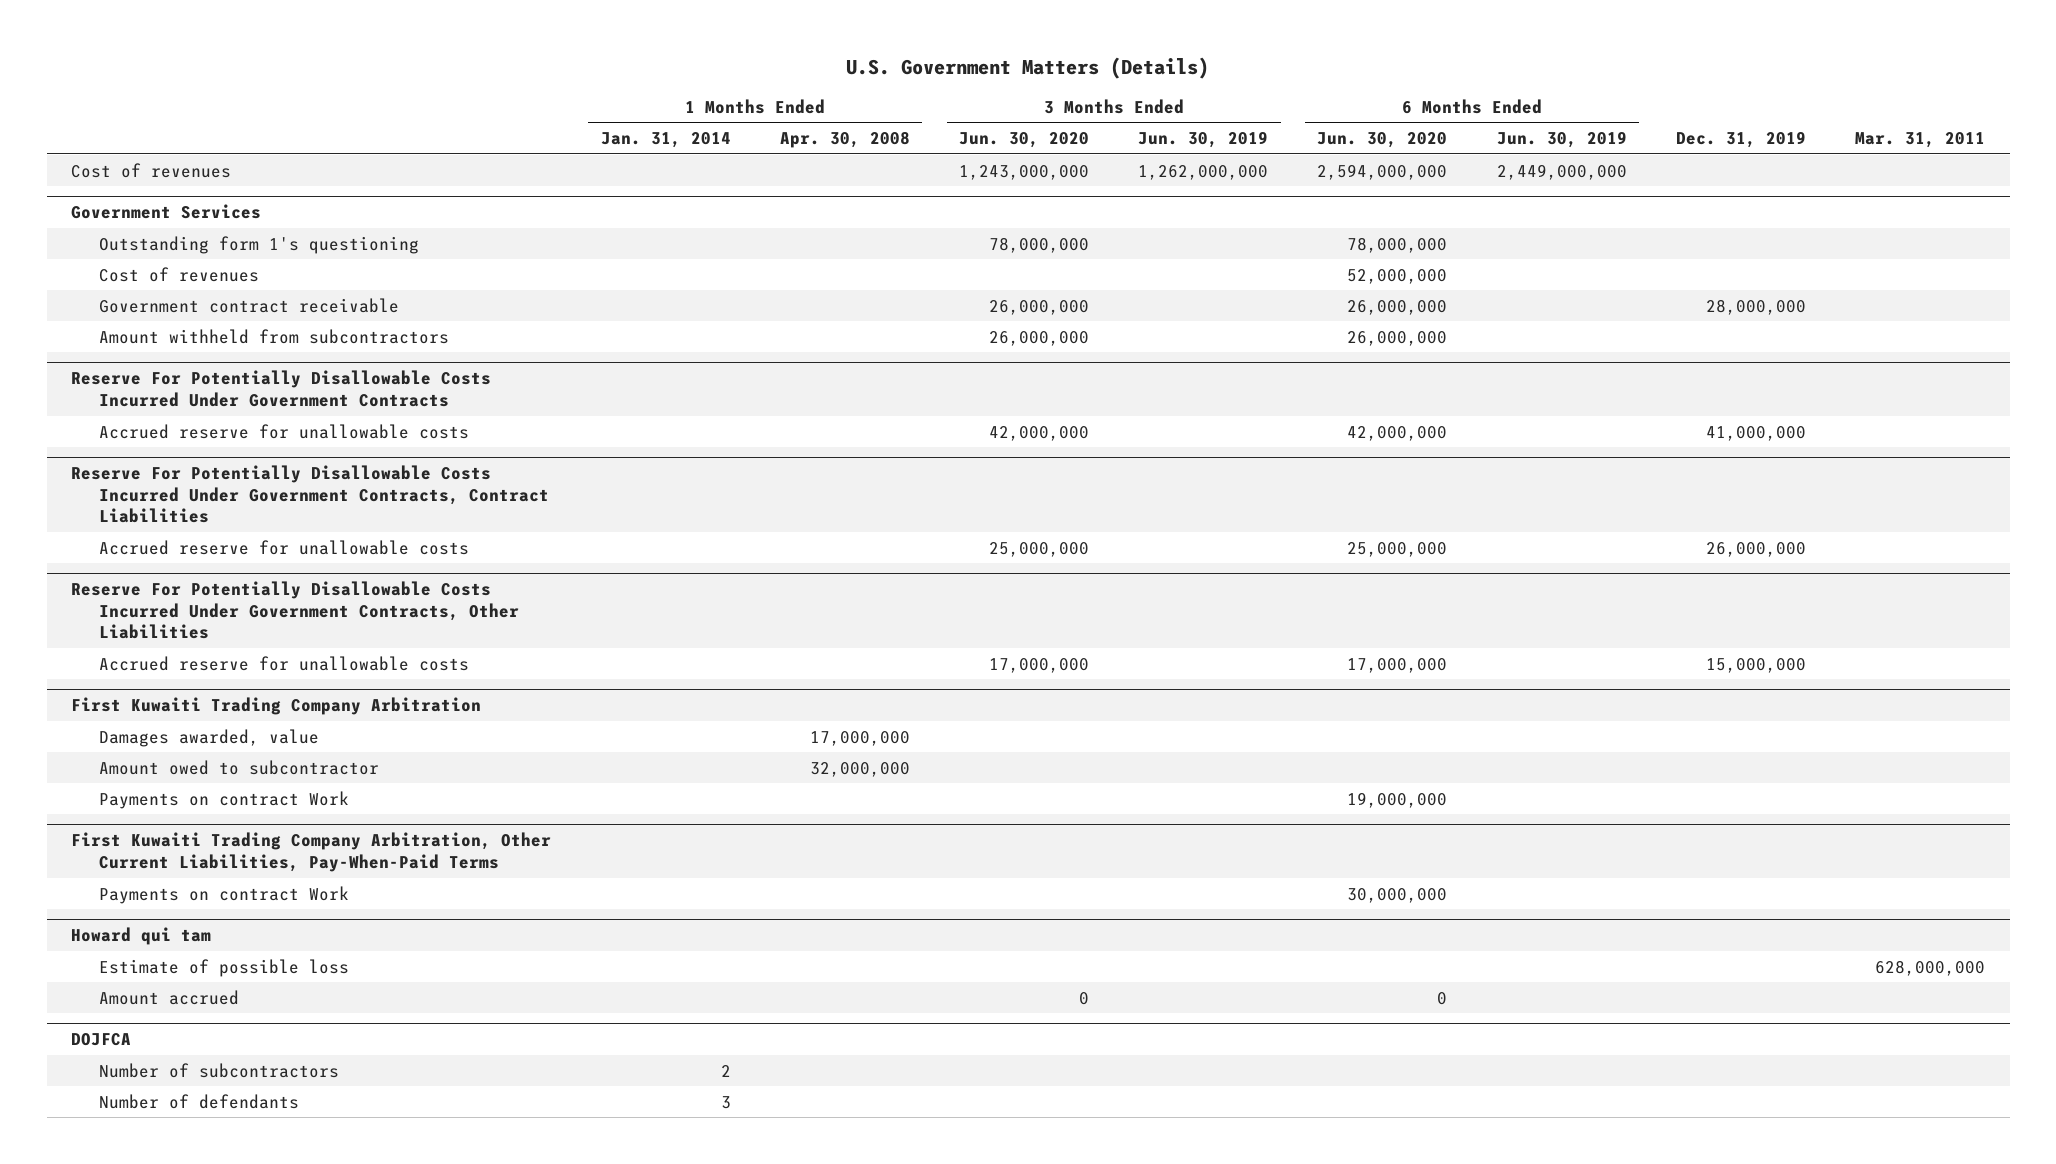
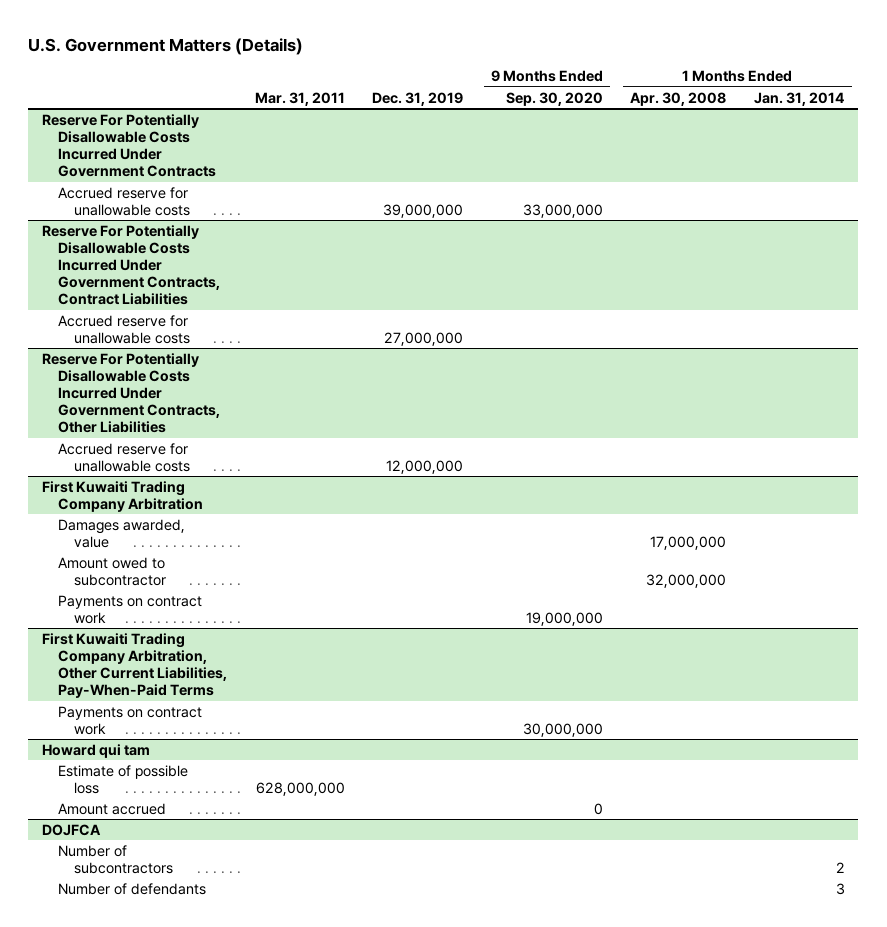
- | 1 Months Ended Jan. 31, 2014 | 1 Months Ended Apr. 30, 2008 | 3 Months Ended Jun. 30, 2020 | 3 Months Ended Jun. 30, 2019 | 6 Months Ended Jun. 30, 2020 | 6 Months Ended Jun. 30, 2019 | Dec. 31, 2019 | Mar. 31, 2011
+ | Mar. 31, 2011 | Dec. 31, 2019 | 9 Months Ended Sep. 30, 2020 | 1 Months Ended Apr. 30, 2008 | 1 Months Ended Jan. 31, 2014
- Cost of revenues | | | 1,243,000,000 | 1,262,000,000 | 2,594,000,000 | 2,449,000,000 | |
- Government Services
- Outstanding form 1's questioning | | | 78,000,000 | | 78,000,000 | | |
- Cost of revenues | | | | | 52,000,000 | | |
- Government contract receivable | | | 26,000,000 | | 26,000,000 | | 28,000,000 |
- Amount withheld from subcontractors | | | 26,000,000 | | 26,000,000 | | |
@ Reserve For Potentially Disallowable Costs Incurred Under Government Contracts
- Accrued reserve for unallowable costs | | | 42,000,000 | | 42,000,000 | | 41,000,000 |
+ Accrued reserve for unallowable costs | | 39,000,000 | 33,000,000 | |
@ Reserve For Potentially Disallowable Costs Incurred Under Government Contracts, Contract Liabilities
- Accrued reserve for unallowable costs | | | 25,000,000 | | 25,000,000 | | 26,000,000 |
+ Accrued reserve for unallowable costs | | 27,000,000 | | |
@ Reserve For Potentially Disallowable Costs Incurred Under Government Contracts, Other Liabilities
- Accrued reserve for unallowable costs | | | 17,000,000 | | 17,000,000 | | 15,000,000 |
+ Accrued reserve for unallowable costs | | 12,000,000 | | |
@ First Kuwaiti Trading Company Arbitration
- Payments on contract Work | | | | | 19,000,000 | | |
+ Payments on contract work | | | 19,000,000 | |
@ First Kuwaiti Trading Company Arbitration, Other Current Liabilities, Pay-When-Paid Terms
- Payments on contract Work | | | | | 30,000,000 | | |
+ Payments on contract work | | | 30,000,000 | |

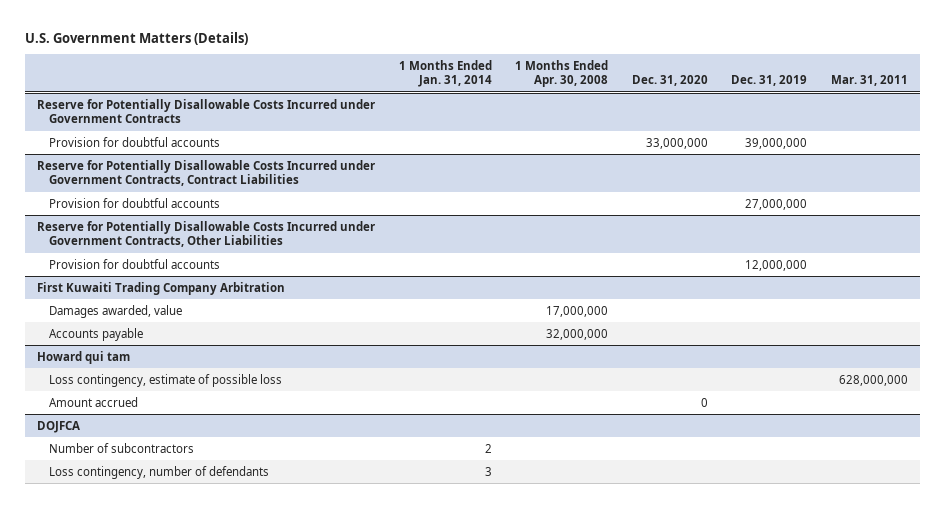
- | Mar. 31, 2011 | Dec. 31, 2019 | 9 Months Ended Sep. 30, 2020 | 1 Months Ended Apr. 30, 2008 | 1 Months Ended Jan. 31, 2014
+ | 1 Months Ended Jan. 31, 2014 | 1 Months Ended Apr. 30, 2008 | Dec. 31, 2020 | Dec. 31, 2019 | Mar. 31, 2011
- Reserve For Potentially Disallowable Costs Incurred Under Government Contracts
- Accrued reserve for unallowable costs | | 39,000,000 | 33,000,000 | |
- Reserve For Potentially Disallowable Costs Incurred Under Government Contracts, Contract Liabilities
- Accrued reserve for unallowable costs | | 27,000,000 | | |
- Reserve For Potentially Disallowable Costs Incurred Under Government Contracts, Other Liabilities
- Accrued reserve for unallowable costs | | 12,000,000 | | |
+ Reserve for Potentially Disallowable Costs Incurred under Government Contracts
+ Provision for doubtful accounts | | | 33,000,000 | 39,000,000 |
+ Reserve for Potentially Disallowable Costs Incurred under Government Contracts, Contract Liabilities
+ Provision for doubtful accounts | | | | 27,000,000 |
+ Reserve for Potentially Disallowable Costs Incurred under Government Contracts, Other Liabilities
+ Provision for doubtful accounts | | | | 12,000,000 |
@ First Kuwaiti Trading Company Arbitration
- Amount owed to subcontractor | | | | 32,000,000 |
- Payments on contract work | | | 19,000,000 | |
- First Kuwaiti Trading Company Arbitration, Other Current Liabilities, Pay-When-Paid Terms
- Payments on contract work | | | 30,000,000 | |
@ First Kuwaiti Trading Company Arbitration
+ Accounts payable | | 32,000,000 | | |
@ Howard qui tam
- Estimate of possible loss | 628,000,000 | | | |
+ Loss contingency, estimate of possible loss | | | | | 628,000,000
@ DOJFCA
- Number of defendants | | | | | 3
+ Loss contingency, number of defendants | 3 | | | |

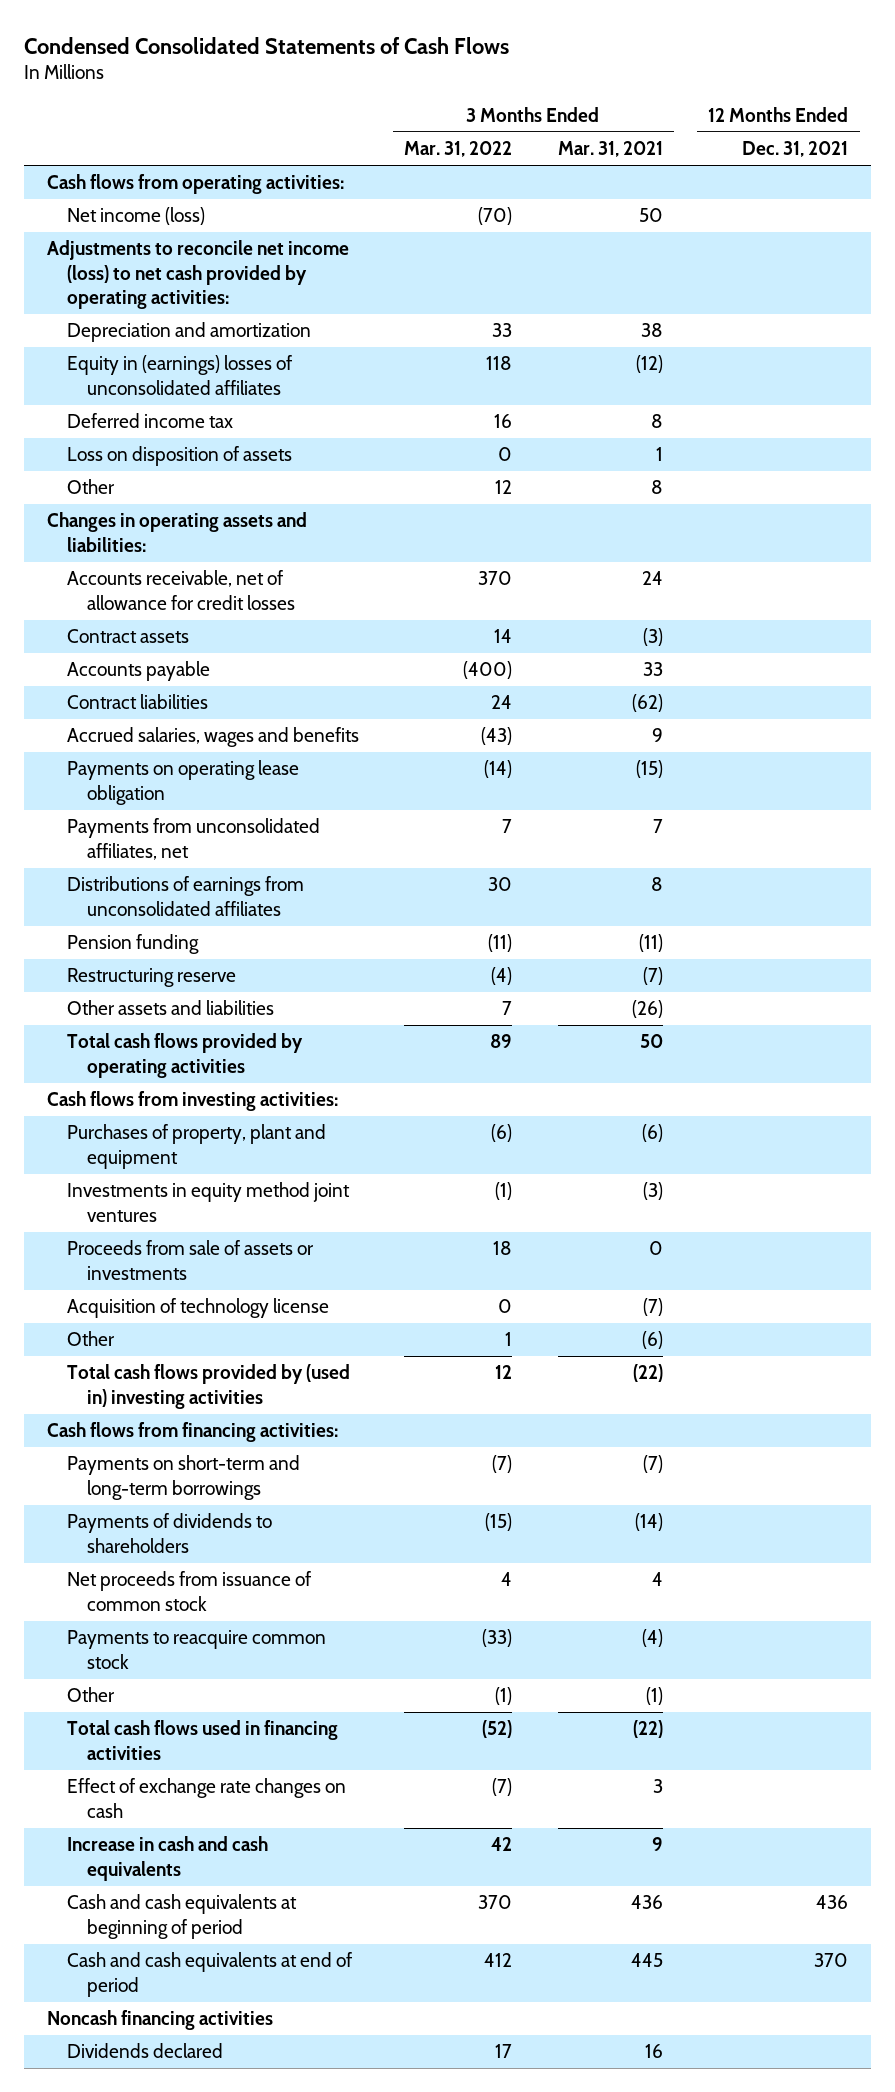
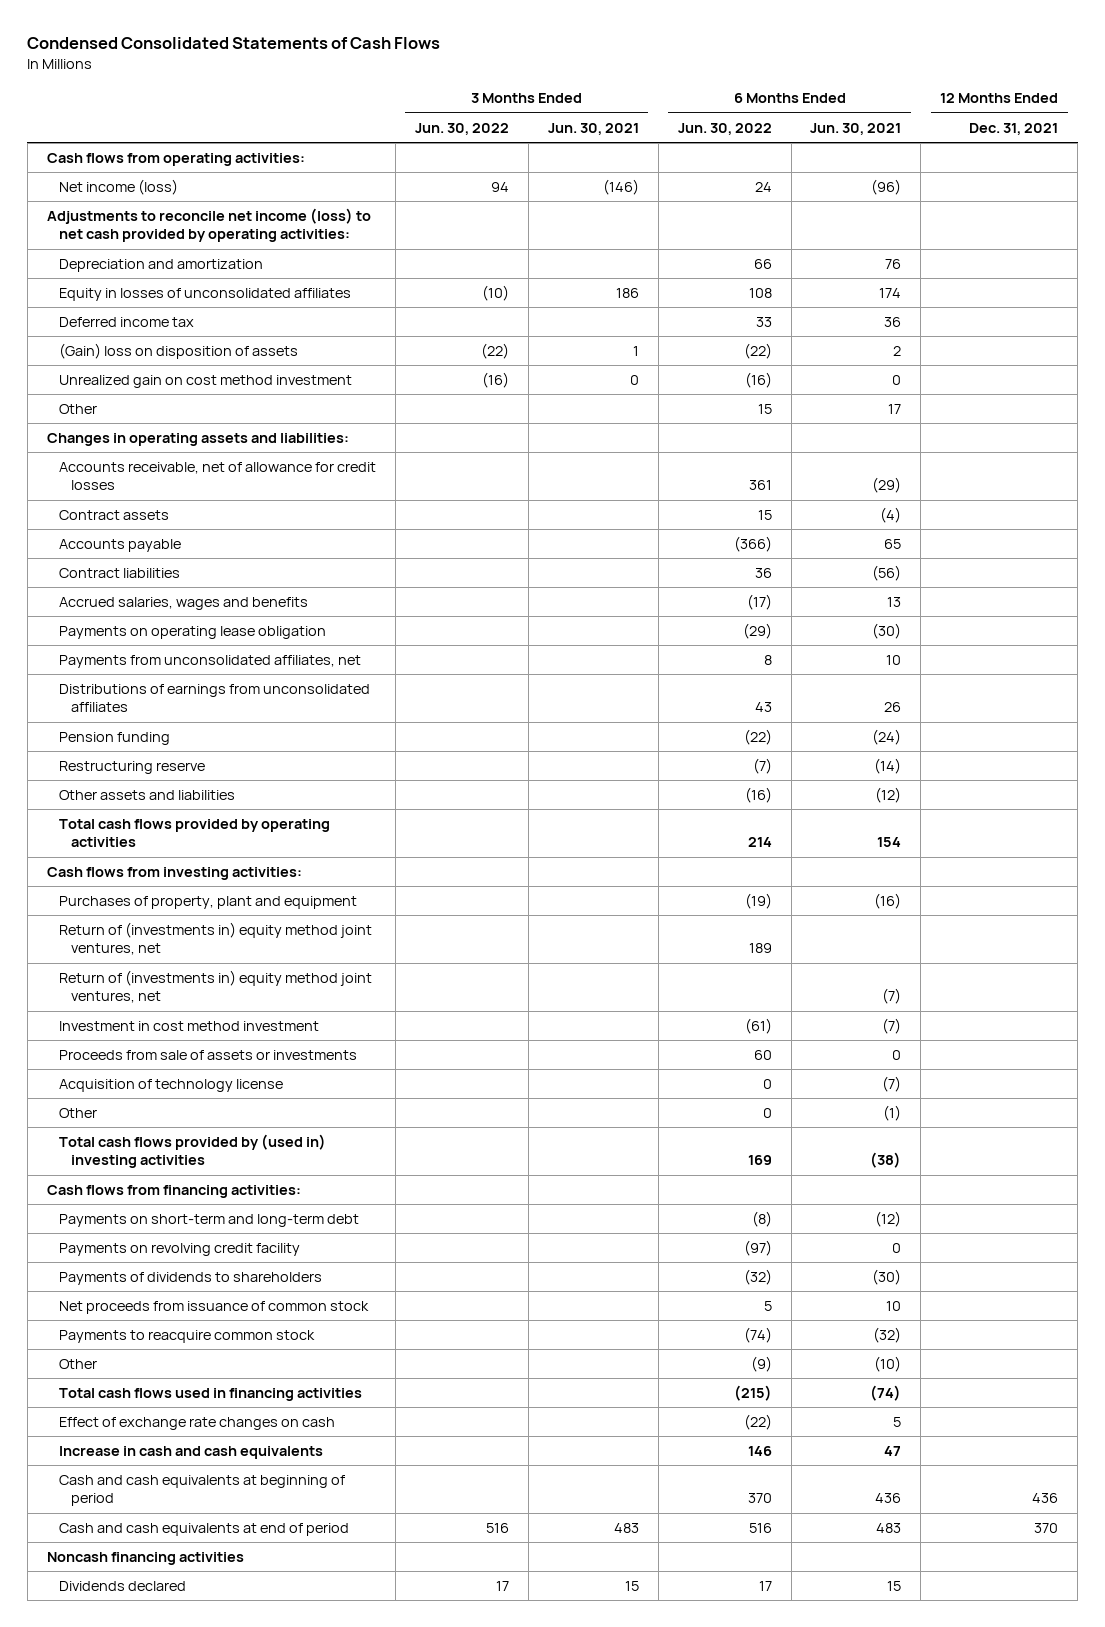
- | 3 Months Ended Mar. 31, 2022 | 3 Months Ended Mar. 31, 2021 | 12 Months Ended Dec. 31, 2021
+ | 3 Months Ended Jun. 30, 2022 | 3 Months Ended Jun. 30, 2021 | 6 Months Ended Jun. 30, 2022 | 6 Months Ended Jun. 30, 2021 | 12 Months Ended Dec. 31, 2021
- Equity in (earnings) losses of unconsolidated affiliates | 118 | (12) |
+ Equity in losses of unconsolidated affiliates | (10) | 186 | 108 | 174 |
- Loss on disposition of assets | 0 | 1 |
+ (Gain) loss on disposition of assets | (22) | 1 | (22) | 2 |
+ Unrealized gain on cost method investment | (16) | 0 | (16) | 0 |
- Investments in equity method joint ventures | (1) | (3) |
+ Return of (investments in) equity method joint ventures, net | | | 189 | |
+ Return of (investments in) equity method joint ventures, net | | | | (7) |
+ Investment in cost method investment | | | (61) | (7) |
- Payments on short-term and long-term borrowings | (7) | (7) |
+ Payments on short-term and long-term debt | | | (8) | (12) |
+ Payments on revolving credit facility | | | (97) | 0 |

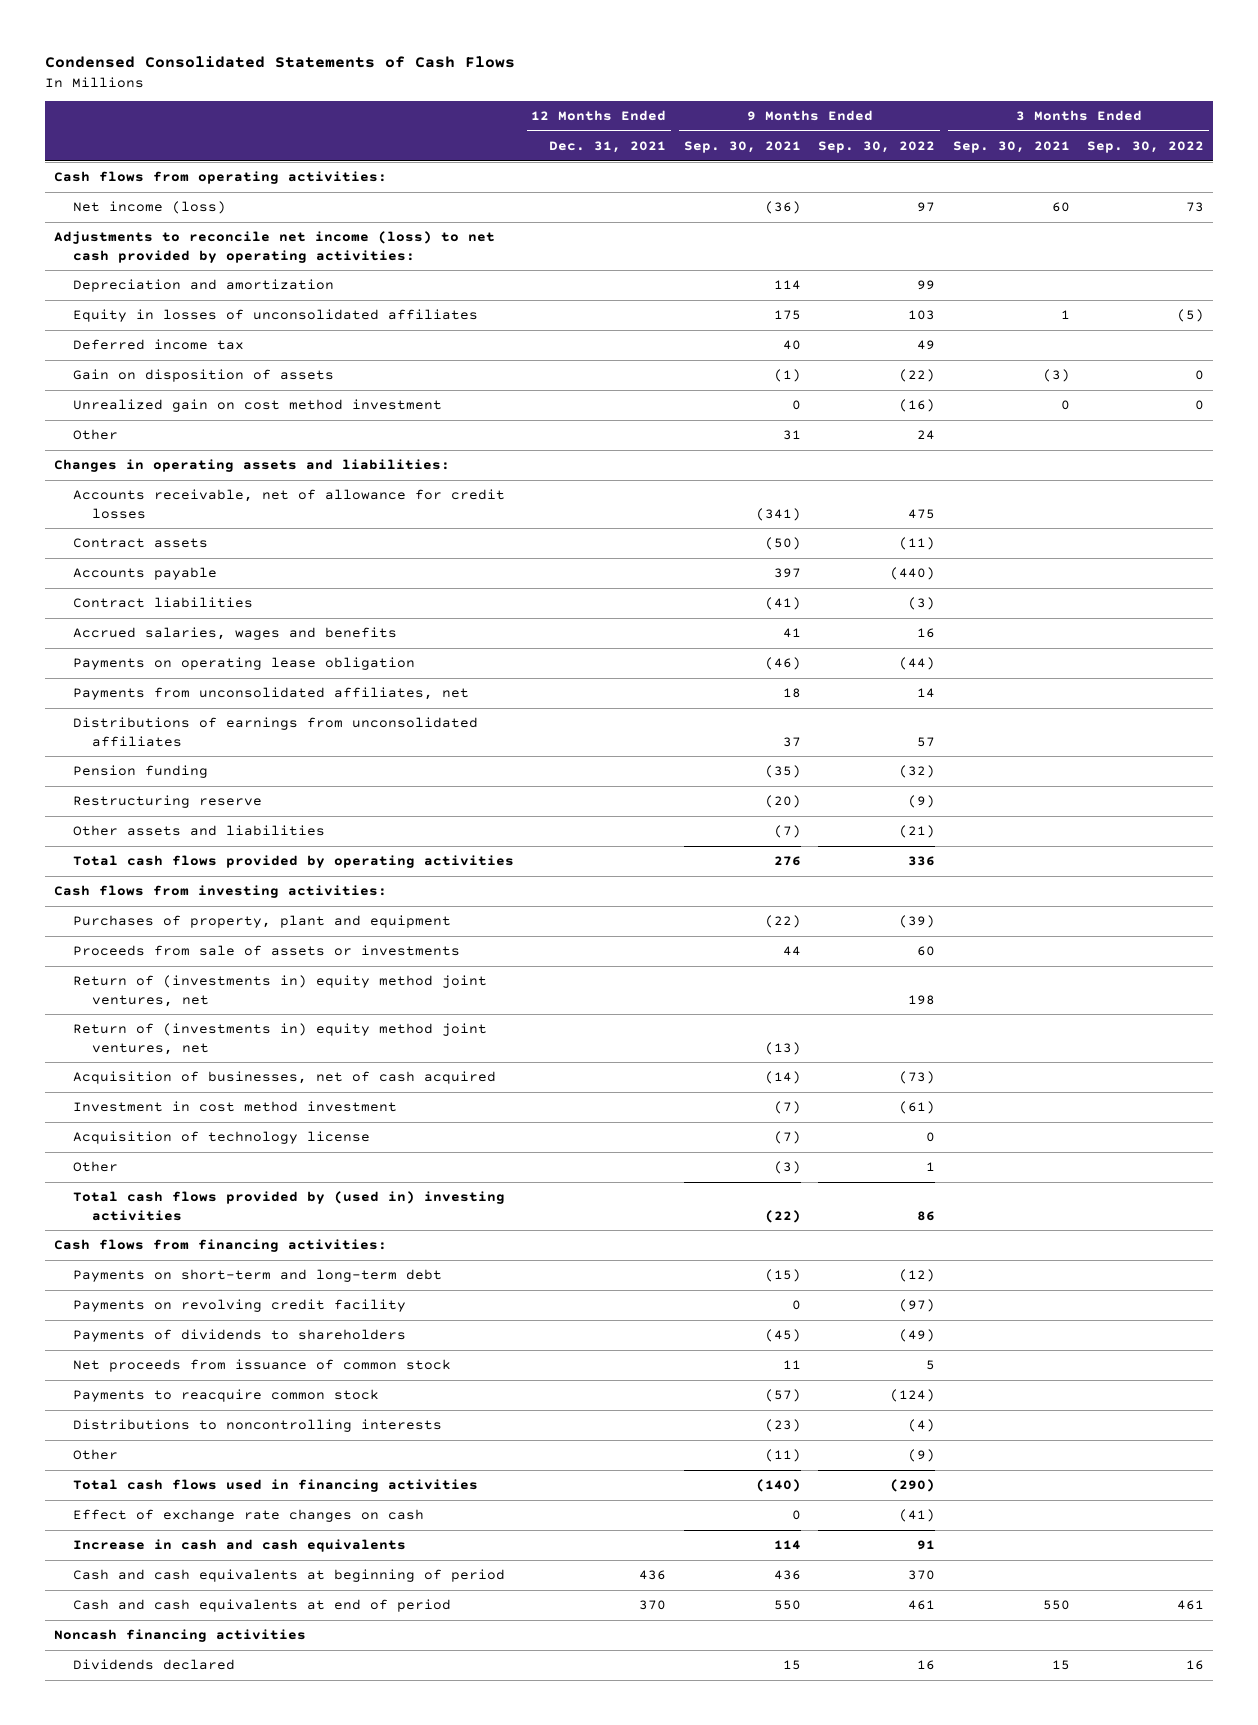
- | 3 Months Ended Jun. 30, 2022 | 3 Months Ended Jun. 30, 2021 | 6 Months Ended Jun. 30, 2022 | 6 Months Ended Jun. 30, 2021 | 12 Months Ended Dec. 31, 2021
+ | 12 Months Ended Dec. 31, 2021 | 9 Months Ended Sep. 30, 2021 | 9 Months Ended Sep. 30, 2022 | 3 Months Ended Sep. 30, 2021 | 3 Months Ended Sep. 30, 2022
- (Gain) loss on disposition of assets | (22) | 1 | (22) | 2 |
+ Gain on disposition of assets | | (1) | (22) | (3) | 0
moved up: Proceeds from sale of assets or investments | | 44 | 60 | |
+ Acquisition of businesses, net of cash acquired | | (14) | (73) | |
+ Distributions to noncontrolling interests | | (23) | (4) | |

